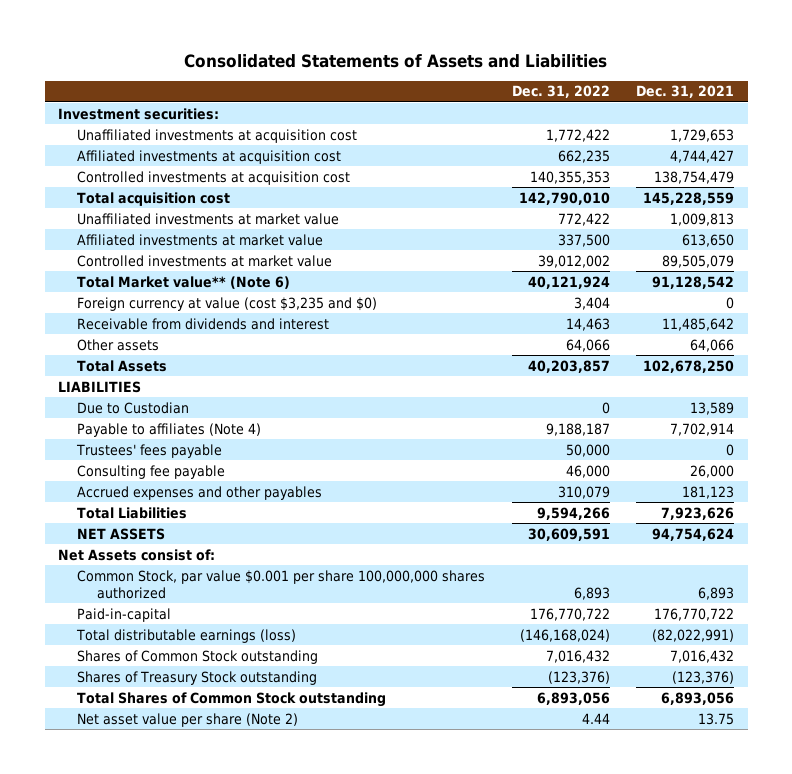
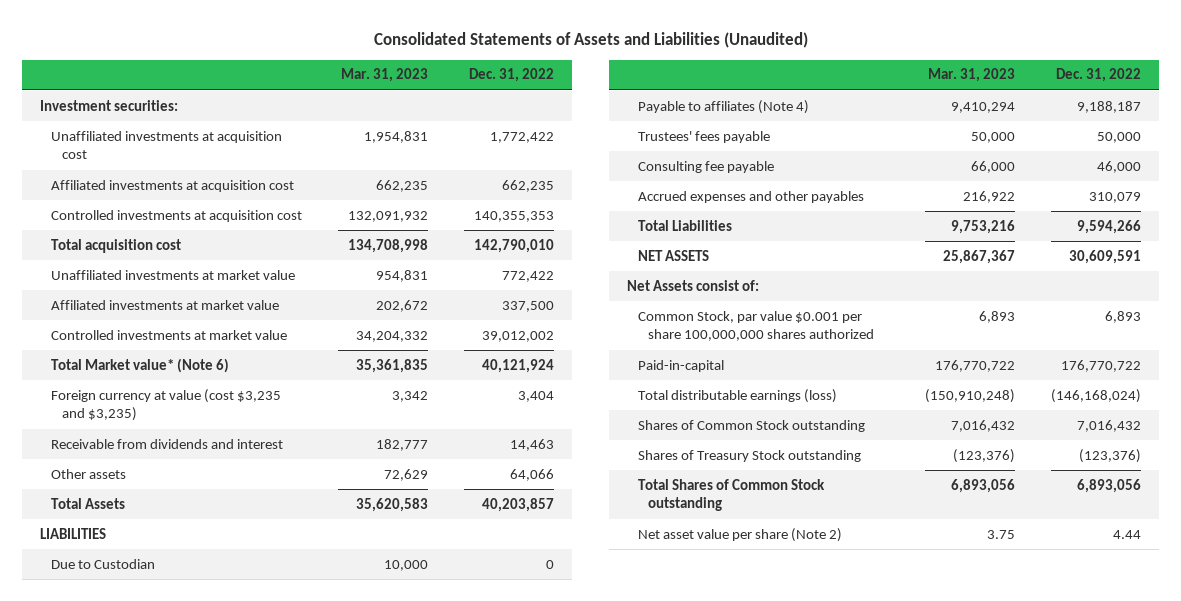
- Consolidated Statements of Assets and Liabilities
+ Consolidated Statements of Assets and Liabilities (Unaudited)
- | Dec. 31, 2022 | Dec. 31, 2021
+ | Mar. 31, 2023 | Dec. 31, 2022
- Total Market value** (Note 6) | 40,121,924 | 91,128,542
- Foreign currency at value (cost $3,235 and $0) | 3,404 | 0
+ Total Market value* (Note 6) | 35,361,835 | 40,121,924
+ Foreign currency at value (cost $3,235 and $3,235) | 3,342 | 3,404

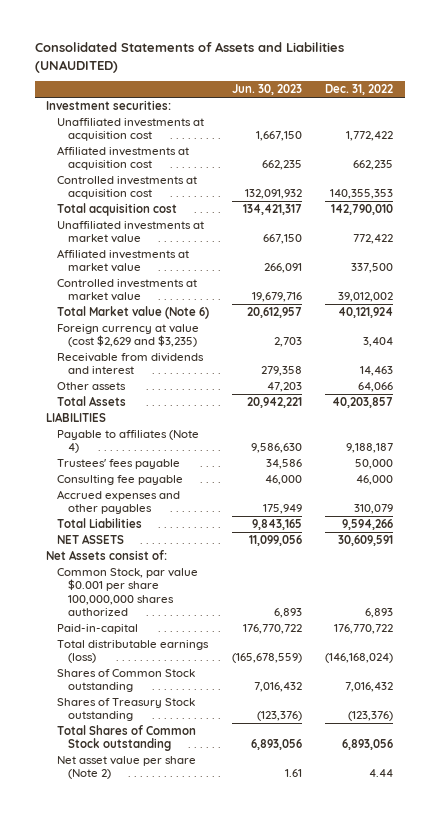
- Consolidated Statements of Assets and Liabilities (Unaudited)
+ Consolidated Statements of Assets and Liabilities (UNAUDITED)
- | Mar. 31, 2023 | Dec. 31, 2022
+ | Jun. 30, 2023 | Dec. 31, 2022
- Total Market value* (Note 6) | 35,361,835 | 40,121,924
- Foreign currency at value (cost $3,235 and $3,235) | 3,342 | 3,404
+ Total Market value (Note 6) | 20,612,957 | 40,121,924
+ Foreign currency at value (cost $2,629 and $3,235) | 2,703 | 3,404
- Due to Custodian | 10,000 | 0

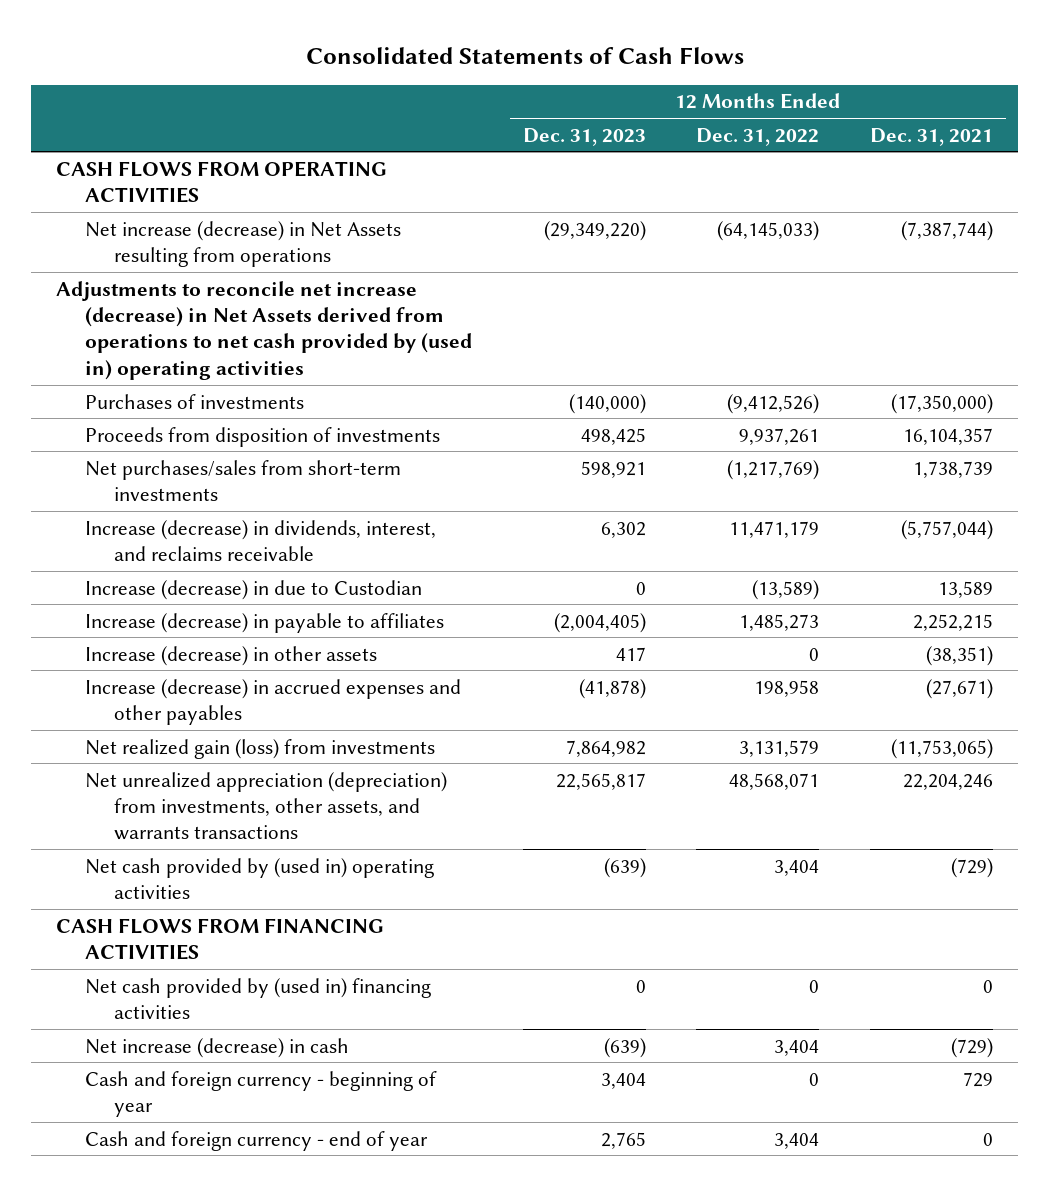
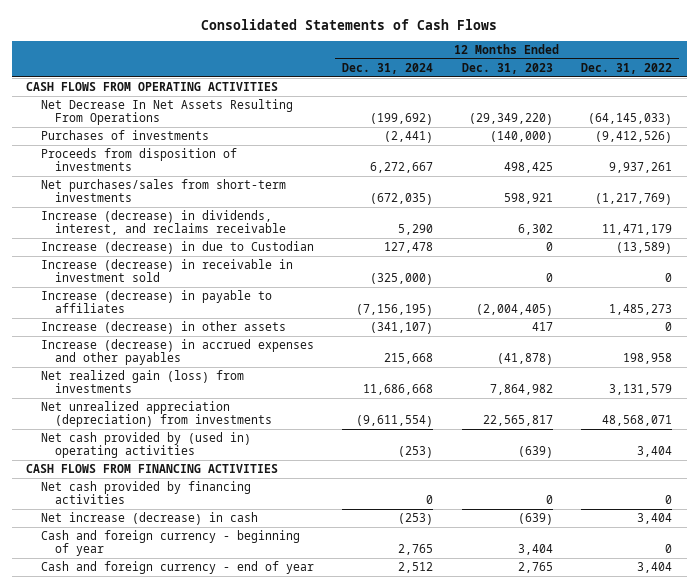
- | 12 Months Ended Dec. 31, 2023 | 12 Months Ended Dec. 31, 2022 | 12 Months Ended Dec. 31, 2021
+ | 12 Months Ended Dec. 31, 2024 | 12 Months Ended Dec. 31, 2023 | 12 Months Ended Dec. 31, 2022
- Net increase (decrease) in Net Assets resulting from operations | (29,349,220) | (64,145,033) | (7,387,744)
- Adjustments to reconcile net increase (decrease) in Net Assets derived from operations to net cash provided by (used in) operating activities
+ Net Decrease In Net Assets Resulting From Operations | (199,692) | (29,349,220) | (64,145,033)
+ Increase (decrease) in receivable in investment sold | (325,000) | 0 | 0
- Net unrealized appreciation (depreciation) from investments, other assets, and warrants transactions | 22,565,817 | 48,568,071 | 22,204,246
+ Net unrealized appreciation (depreciation) from investments | (9,611,554) | 22,565,817 | 48,568,071
- Net cash provided by (used in) financing activities | 0 | 0 | 0
+ Net cash provided by financing activities | 0 | 0 | 0

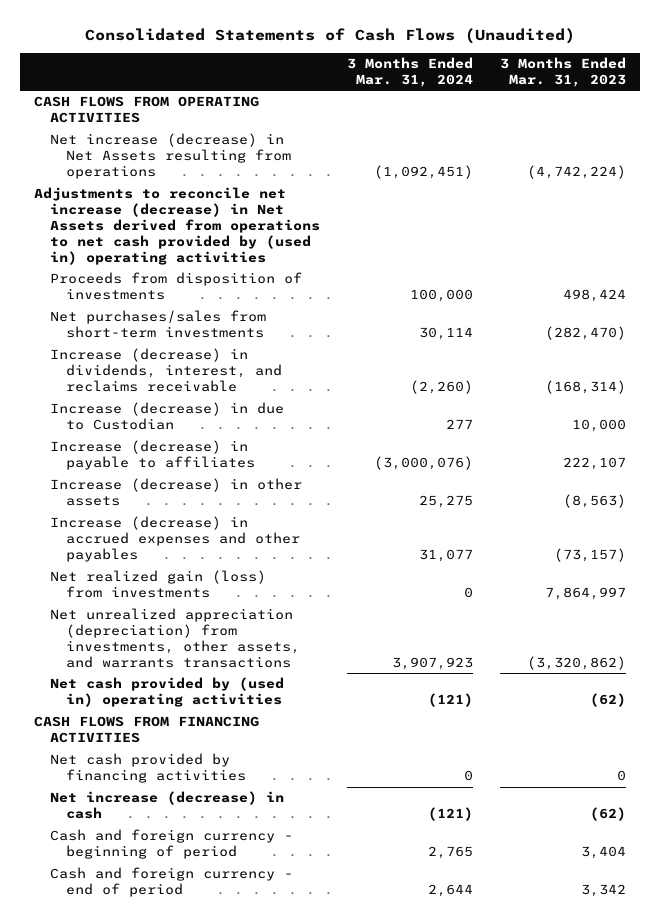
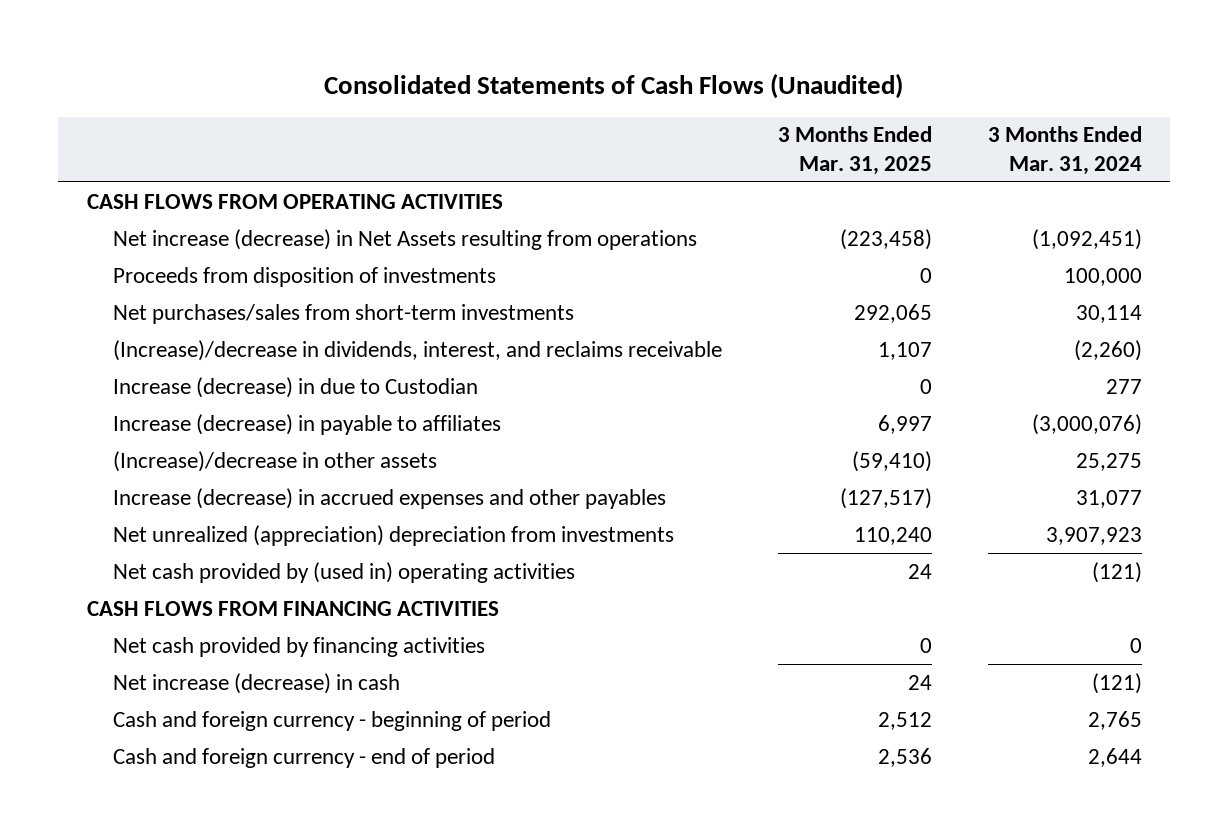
- | 3 Months Ended Mar. 31, 2024 | 3 Months Ended Mar. 31, 2023
+ | 3 Months Ended Mar. 31, 2025 | 3 Months Ended Mar. 31, 2024
- Adjustments to reconcile net increase (decrease) in Net Assets derived from operations to net cash provided by (used in) operating activities
- Increase (decrease) in dividends, interest, and reclaims receivable | (2,260) | (168,314)
+ (Increase)/decrease in dividends, interest, and reclaims receivable | 1,107 | (2,260)
- Increase (decrease) in other assets | 25,275 | (8,563)
+ (Increase)/decrease in other assets | (59,410) | 25,275
- Net realized gain (loss) from investments | 0 | 7,864,997
- Net unrealized appreciation (depreciation) from investments, other assets, and warrants transactions | 3,907,923 | (3,320,862)
+ Net unrealized (appreciation) depreciation from investments | 110,240 | 3,907,923

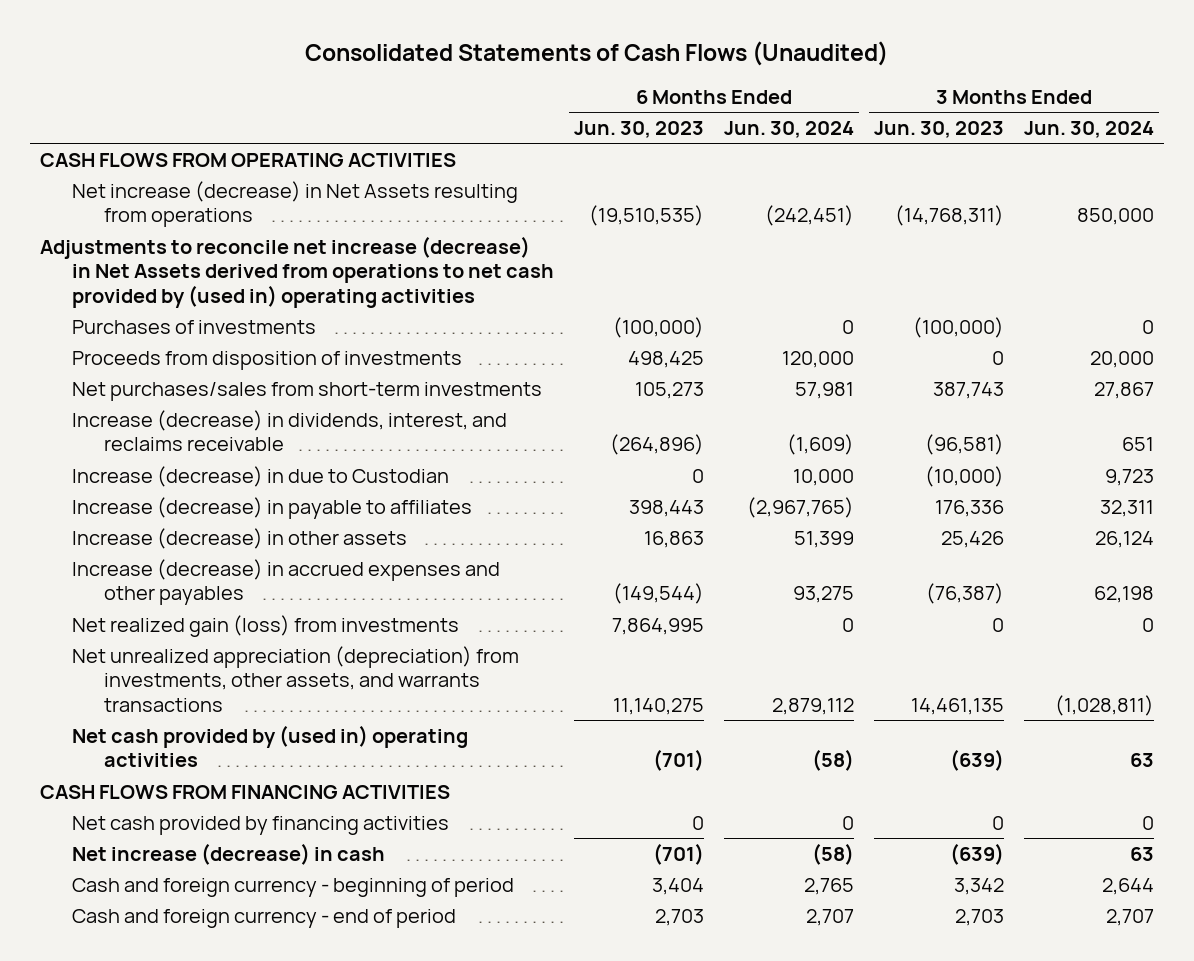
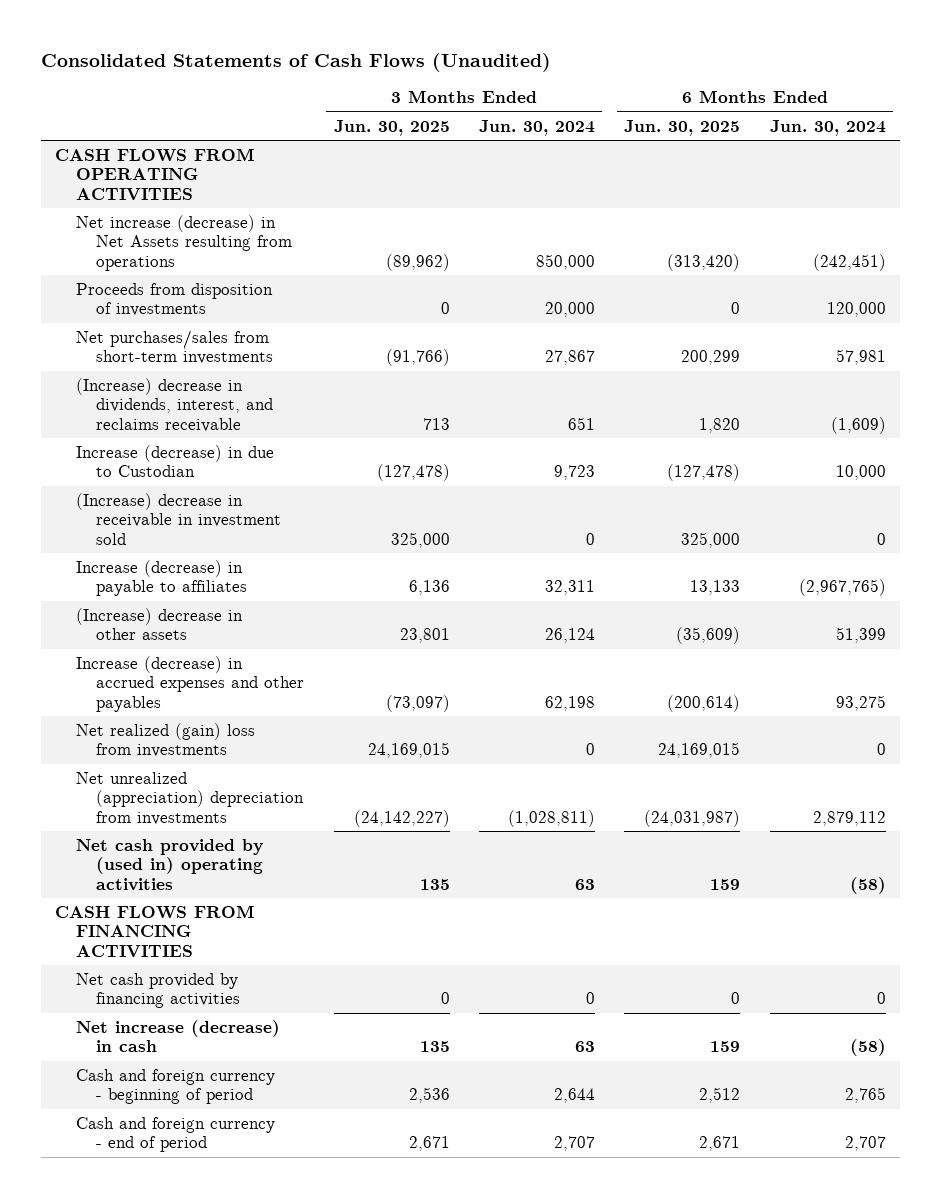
- | 6 Months Ended Jun. 30, 2023 | 6 Months Ended Jun. 30, 2024 | 3 Months Ended Jun. 30, 2023 | 3 Months Ended Jun. 30, 2024
+ | 3 Months Ended Jun. 30, 2025 | 3 Months Ended Jun. 30, 2024 | 6 Months Ended Jun. 30, 2025 | 6 Months Ended Jun. 30, 2024
- Adjustments to reconcile net increase (decrease) in Net Assets derived from operations to net cash provided by (used in) operating activities
- Purchases of investments | (100,000) | 0 | (100,000) | 0
- Increase (decrease) in dividends, interest, and reclaims receivable | (264,896) | (1,609) | (96,581) | 651
+ (Increase) decrease in dividends, interest, and reclaims receivable | 713 | 651 | 1,820 | (1,609)
+ (Increase) decrease in receivable in investment sold | 325,000 | 0 | 325,000 | 0
- Increase (decrease) in other assets | 16,863 | 51,399 | 25,426 | 26,124
+ (Increase) decrease in other assets | 23,801 | 26,124 | (35,609) | 51,399
- Net realized gain (loss) from investments | 7,864,995 | 0 | 0 | 0
- Net unrealized appreciation (depreciation) from investments, other assets, and warrants transactions | 11,140,275 | 2,879,112 | 14,461,135 | (1,028,811)
+ Net realized (gain) loss from investments | 24,169,015 | 0 | 24,169,015 | 0
+ Net unrealized (appreciation) depreciation from investments | (24,142,227) | (1,028,811) | (24,031,987) | 2,879,112

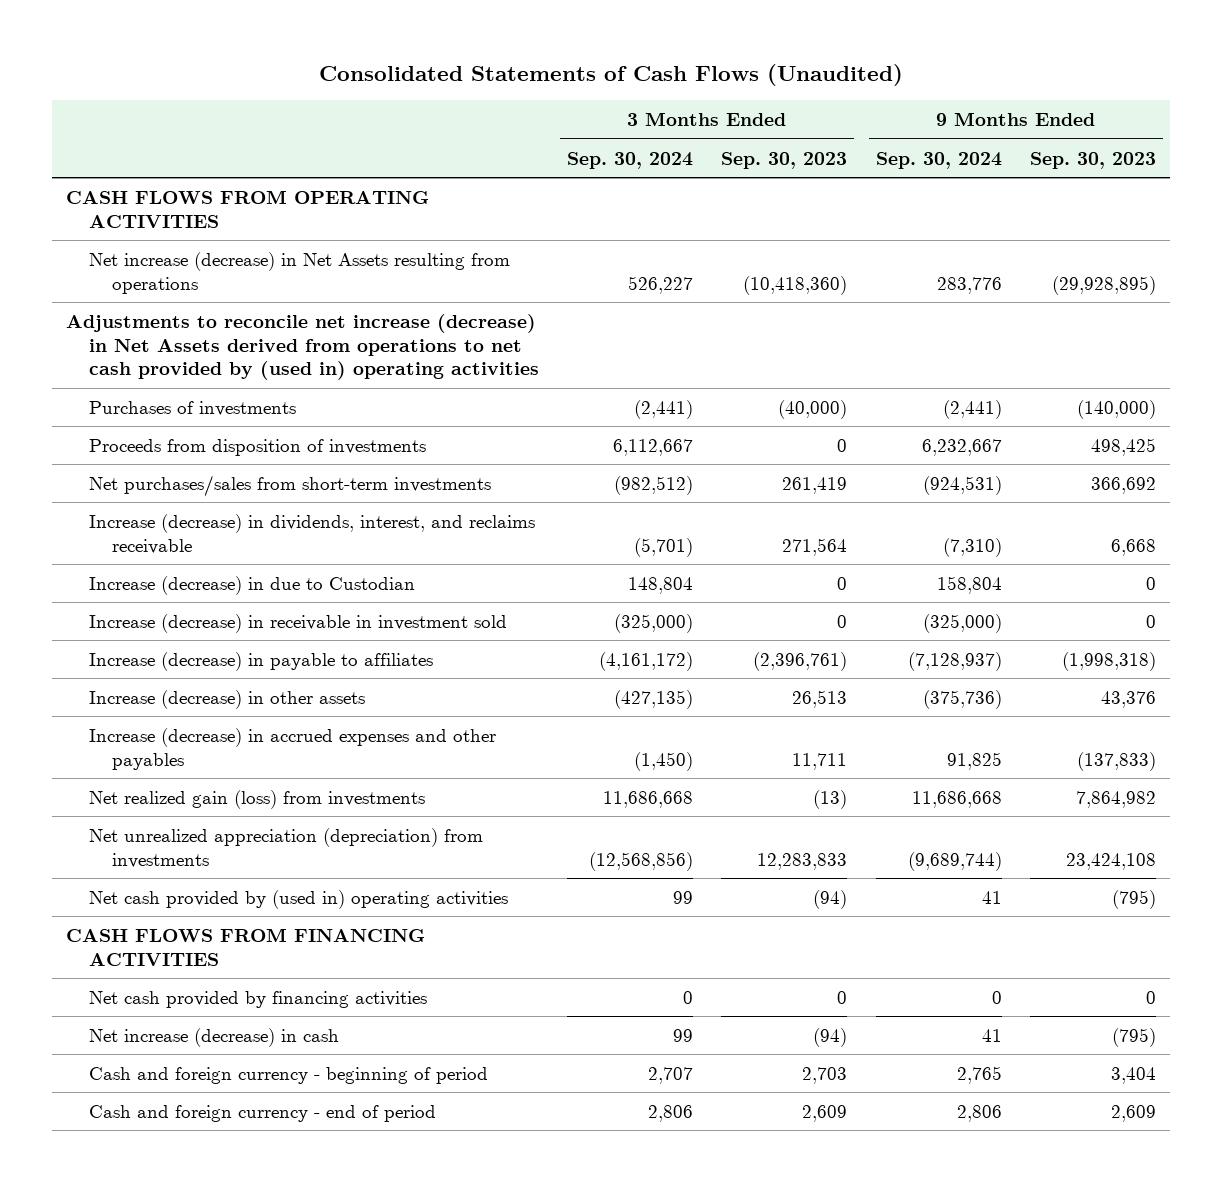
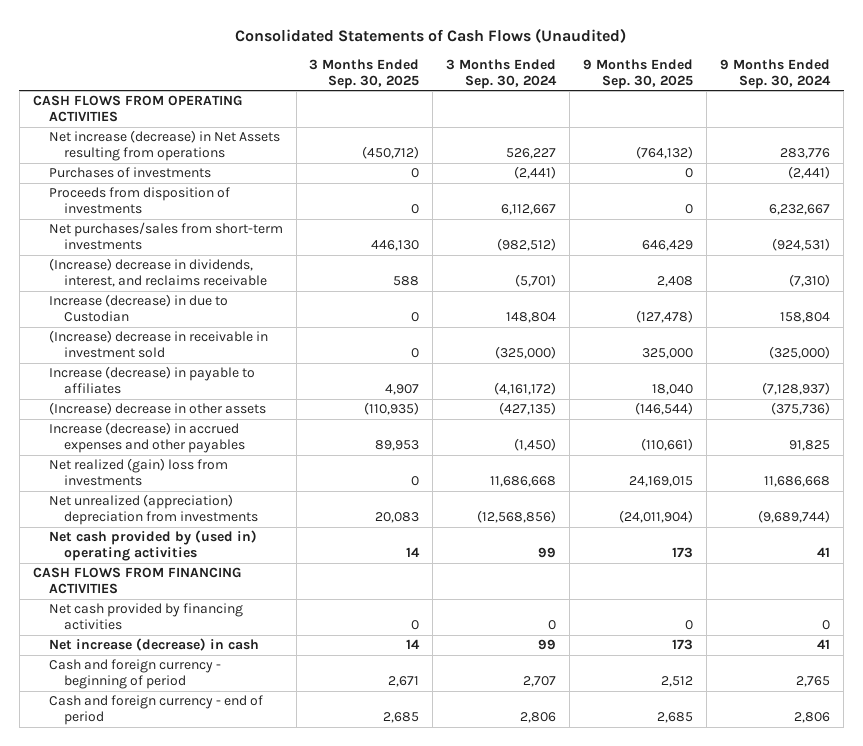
- | 3 Months Ended Sep. 30, 2024 | 3 Months Ended Sep. 30, 2023 | 9 Months Ended Sep. 30, 2024 | 9 Months Ended Sep. 30, 2023
+ | 3 Months Ended Sep. 30, 2025 | 3 Months Ended Sep. 30, 2024 | 9 Months Ended Sep. 30, 2025 | 9 Months Ended Sep. 30, 2024
- Adjustments to reconcile net increase (decrease) in Net Assets derived from operations to net cash provided by (used in) operating activities
- Increase (decrease) in dividends, interest, and reclaims receivable | (5,701) | 271,564 | (7,310) | 6,668
+ (Increase) decrease in dividends, interest, and reclaims receivable | 588 | (5,701) | 2,408 | (7,310)
- Increase (decrease) in receivable in investment sold | (325,000) | 0 | (325,000) | 0
+ (Increase) decrease in receivable in investment sold | 0 | (325,000) | 325,000 | (325,000)
- Increase (decrease) in other assets | (427,135) | 26,513 | (375,736) | 43,376
+ (Increase) decrease in other assets | (110,935) | (427,135) | (146,544) | (375,736)
- Net realized gain (loss) from investments | 11,686,668 | (13) | 11,686,668 | 7,864,982
- Net unrealized appreciation (depreciation) from investments | (12,568,856) | 12,283,833 | (9,689,744) | 23,424,108
+ Net realized (gain) loss from investments | 0 | 11,686,668 | 24,169,015 | 11,686,668
+ Net unrealized (appreciation) depreciation from investments | 20,083 | (12,568,856) | (24,011,904) | (9,689,744)

